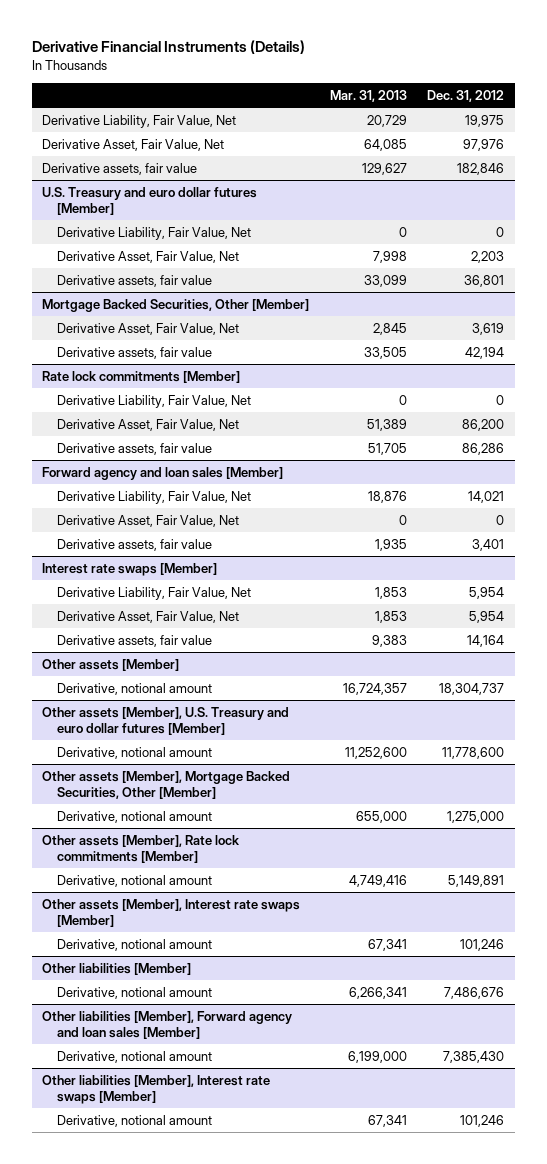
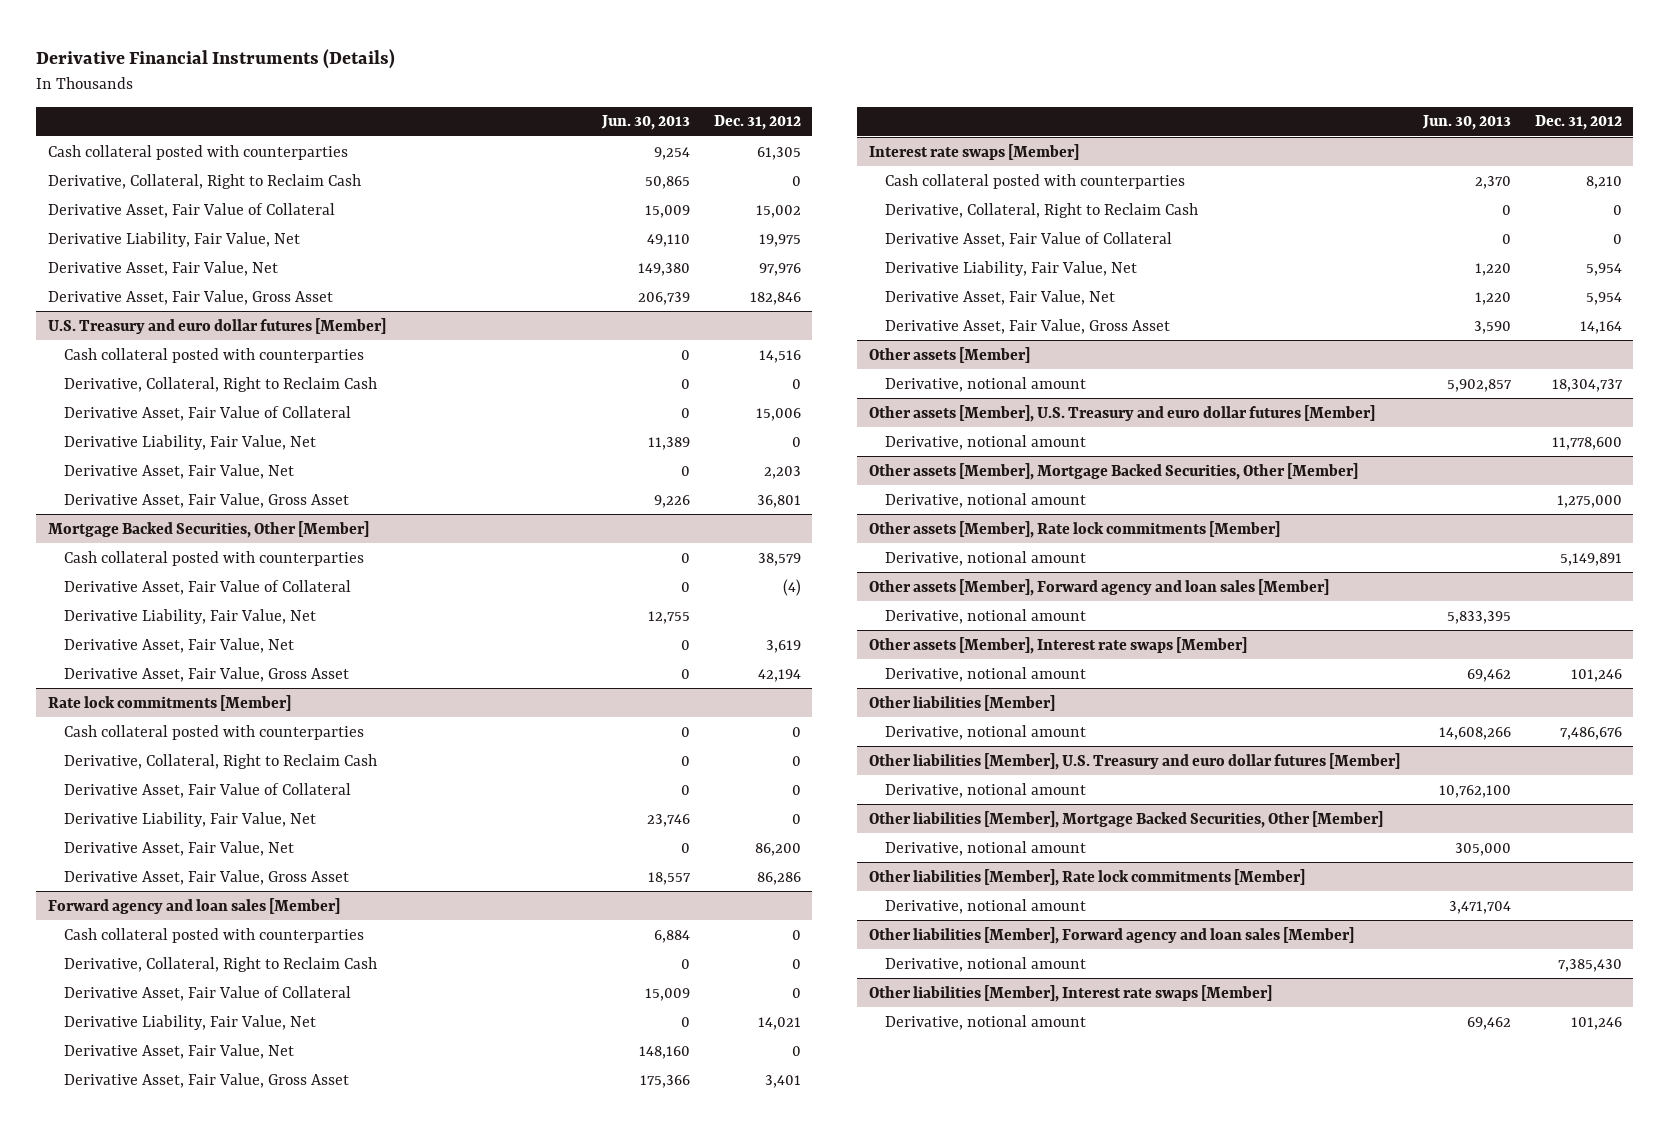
- | Mar. 31, 2013 | Dec. 31, 2012
+ | Jun. 30, 2013 | Dec. 31, 2012
+ Cash collateral posted with counterparties | 9,254 | 61,305
+ Derivative, Collateral, Right to Reclaim Cash | 50,865 | 0
+ Derivative Asset, Fair Value of Collateral | 15,009 | 15,002
- Derivative assets, fair value | 129,627 | 182,846
+ Derivative Asset, Fair Value, Gross Asset | 206,739 | 182,846
@ U.S. Treasury and euro dollar futures [Member]
+ Cash collateral posted with counterparties | 0 | 14,516
+ Derivative, Collateral, Right to Reclaim Cash | 0 | 0
+ Derivative Asset, Fair Value of Collateral | 0 | 15,006
- Derivative assets, fair value | 33,099 | 36,801
+ Derivative Asset, Fair Value, Gross Asset | 9,226 | 36,801
@ Mortgage Backed Securities, Other [Member]
+ Cash collateral posted with counterparties | 0 | 38,579
+ Derivative Asset, Fair Value of Collateral | 0 | (4)
+ Derivative Liability, Fair Value, Net | 12,755 |
- Derivative assets, fair value | 33,505 | 42,194
+ Derivative Asset, Fair Value, Gross Asset | 0 | 42,194
@ Rate lock commitments [Member]
+ Cash collateral posted with counterparties | 0 | 0
+ Derivative, Collateral, Right to Reclaim Cash | 0 | 0
+ Derivative Asset, Fair Value of Collateral | 0 | 0
- Derivative assets, fair value | 51,705 | 86,286
+ Derivative Asset, Fair Value, Gross Asset | 18,557 | 86,286
@ Forward agency and loan sales [Member]
+ Cash collateral posted with counterparties | 6,884 | 0
+ Derivative, Collateral, Right to Reclaim Cash | 0 | 0
+ Derivative Asset, Fair Value of Collateral | 15,009 | 0
- Derivative assets, fair value | 1,935 | 3,401
+ Derivative Asset, Fair Value, Gross Asset | 175,366 | 3,401
@ Interest rate swaps [Member]
+ Cash collateral posted with counterparties | 2,370 | 8,210
+ Derivative, Collateral, Right to Reclaim Cash | 0 | 0
+ Derivative Asset, Fair Value of Collateral | 0 | 0
- Derivative assets, fair value | 9,383 | 14,164
+ Derivative Asset, Fair Value, Gross Asset | 3,590 | 14,164
+ Other assets [Member], Forward agency and loan sales [Member]
+ Derivative, notional amount | 5,833,395 |
+ Other liabilities [Member], U.S. Treasury and euro dollar futures [Member]
+ Derivative, notional amount | 10,762,100 |
+ Other liabilities [Member], Mortgage Backed Securities, Other [Member]
+ Derivative, notional amount | 305,000 |
+ Other liabilities [Member], Rate lock commitments [Member]
+ Derivative, notional amount | 3,471,704 |

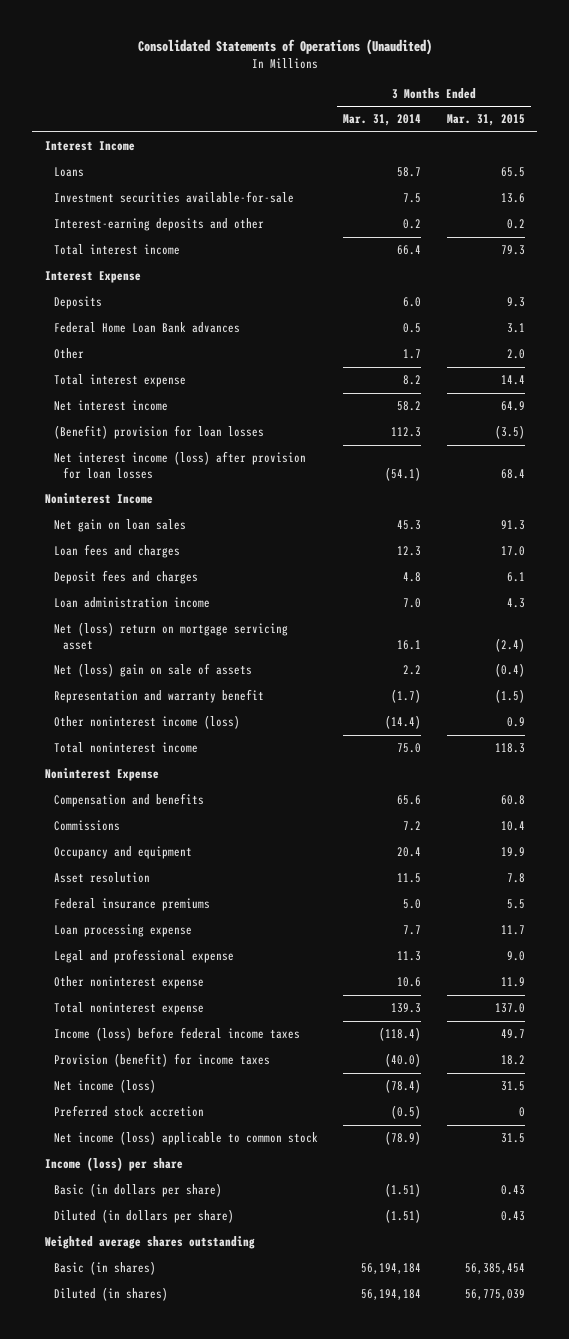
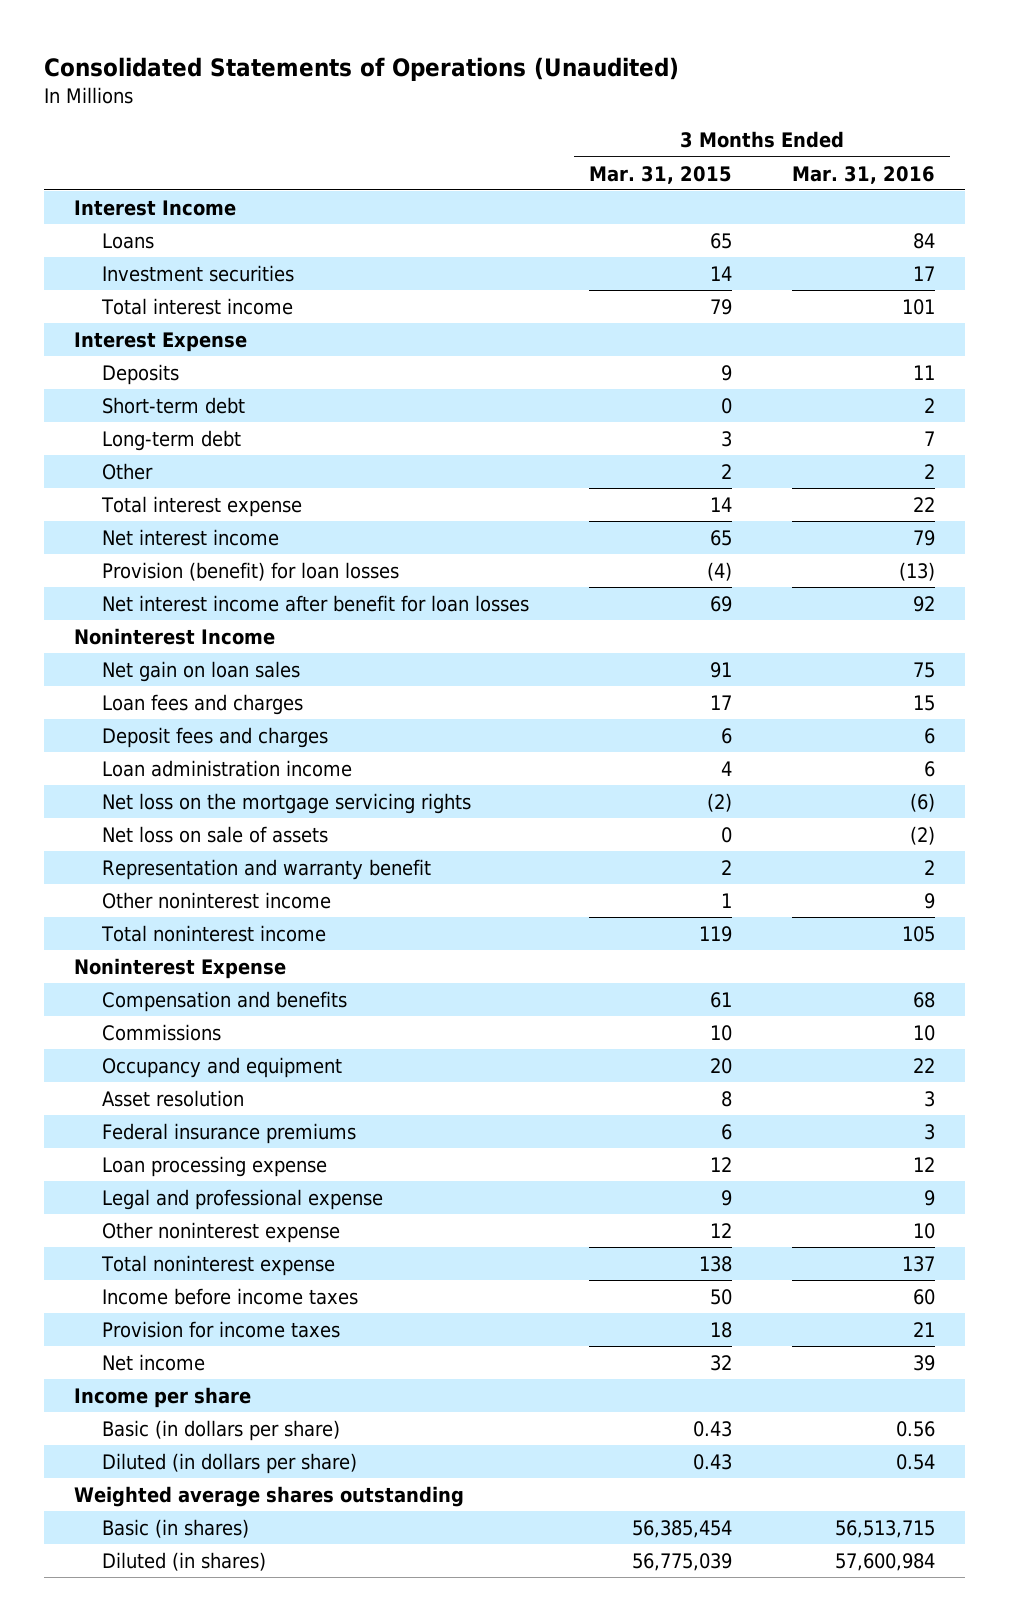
- | 3 Months Ended Mar. 31, 2014 | 3 Months Ended Mar. 31, 2015
+ | 3 Months Ended Mar. 31, 2015 | 3 Months Ended Mar. 31, 2016
- Loans | 58.7 | 65.5
- Investment securities available-for-sale | 7.5 | 13.6
- Interest-earning deposits and other | 0.2 | 0.2
- Total interest income | 66.4 | 79.3
+ Loans | 65 | 84
+ Investment securities | 14 | 17
+ Total interest income | 79 | 101
- Deposits | 6.0 | 9.3
- Federal Home Loan Bank advances | 0.5 | 3.1
- Other | 1.7 | 2.0
- Total interest expense | 8.2 | 14.4
- Net interest income | 58.2 | 64.9
- (Benefit) provision for loan losses | 112.3 | (3.5)
- Net interest income (loss) after provision for loan losses | (54.1) | 68.4
+ Deposits | 9 | 11
+ Short-term debt | 0 | 2
+ Long-term debt | 3 | 7
+ Other | 2 | 2
+ Total interest expense | 14 | 22
+ Net interest income | 65 | 79
+ Provision (benefit) for loan losses | (4) | (13)
+ Net interest income after benefit for loan losses | 69 | 92
- Net gain on loan sales | 45.3 | 91.3
- Loan fees and charges | 12.3 | 17.0
- Deposit fees and charges | 4.8 | 6.1
- Loan administration income | 7.0 | 4.3
- Net (loss) return on mortgage servicing asset | 16.1 | (2.4)
- Net (loss) gain on sale of assets | 2.2 | (0.4)
- Representation and warranty benefit | (1.7) | (1.5)
- Other noninterest income (loss) | (14.4) | 0.9
- Total noninterest income | 75.0 | 118.3
+ Net gain on loan sales | 91 | 75
+ Loan fees and charges | 17 | 15
+ Deposit fees and charges | 6 | 6
+ Loan administration income | 4 | 6
+ Net loss on the mortgage servicing rights | (2) | (6)
+ Net loss on sale of assets | 0 | (2)
+ Representation and warranty benefit | 2 | 2
+ Other noninterest income | 1 | 9
+ Total noninterest income | 119 | 105
- Compensation and benefits | 65.6 | 60.8
- Commissions | 7.2 | 10.4
- Occupancy and equipment | 20.4 | 19.9
- Asset resolution | 11.5 | 7.8
- Federal insurance premiums | 5.0 | 5.5
- Loan processing expense | 7.7 | 11.7
- Legal and professional expense | 11.3 | 9.0
- Other noninterest expense | 10.6 | 11.9
- Total noninterest expense | 139.3 | 137.0
- Income (loss) before federal income taxes | (118.4) | 49.7
- Provision (benefit) for income taxes | (40.0) | 18.2
- Net income (loss) | (78.4) | 31.5
- Preferred stock accretion | (0.5) | 0
- Net income (loss) applicable to common stock | (78.9) | 31.5
- Income (loss) per share
+ Compensation and benefits | 61 | 68
+ Commissions | 10 | 10
+ Occupancy and equipment | 20 | 22
+ Asset resolution | 8 | 3
+ Federal insurance premiums | 6 | 3
+ Loan processing expense | 12 | 12
+ Legal and professional expense | 9 | 9
+ Other noninterest expense | 12 | 10
+ Total noninterest expense | 138 | 137
+ Income before income taxes | 50 | 60
+ Provision for income taxes | 18 | 21
+ Net income | 32 | 39
+ Income per share

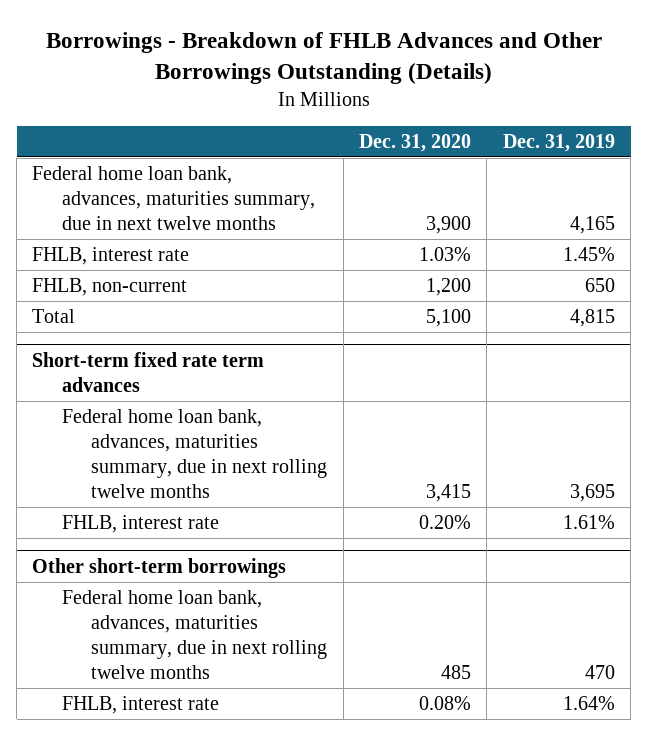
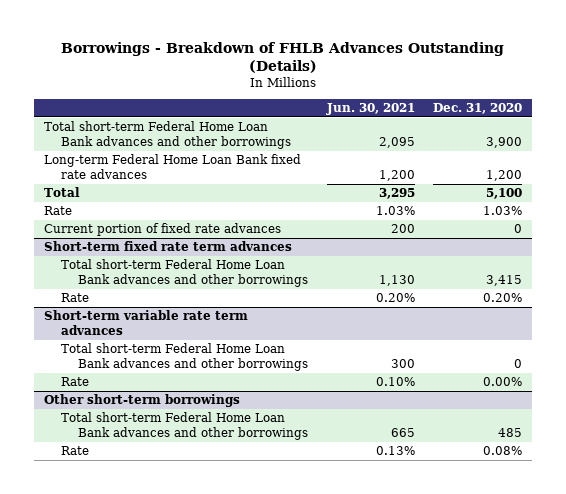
- Borrowings - Breakdown of FHLB Advances and Other Borrowings Outstanding (Details)
+ Borrowings - Breakdown of FHLB Advances Outstanding (Details)
- | Dec. 31, 2020 | Dec. 31, 2019
+ | Jun. 30, 2021 | Dec. 31, 2020
- Federal home loan bank, advances, maturities summary, due in next twelve months | 3,900 | 4,165
- FHLB, interest rate | 1.03% | 1.45%
- FHLB, non-current | 1,200 | 650
+ Total short-term Federal Home Loan Bank advances and other borrowings | 2,095 | 3,900
+ Long-term Federal Home Loan Bank fixed rate advances | 1,200 | 1,200
+ Rate | 1.03% | 1.03%
+ Current portion of fixed rate advances | 200 | 0
@ Short-term fixed rate term advances
- Federal home loan bank, advances, maturities summary, due in next rolling twelve months | 3,415 | 3,695
- FHLB, interest rate | 0.20% | 1.61%
+ Total short-term Federal Home Loan Bank advances and other borrowings | 1,130 | 3,415
+ Rate | 0.20% | 0.20%
+ Short-term variable rate term advances
+ Total short-term Federal Home Loan Bank advances and other borrowings | 300 | 0
+ Rate | 0.10% | 0.00%
@ Other short-term borrowings
- Federal home loan bank, advances, maturities summary, due in next rolling twelve months | 485 | 470
- FHLB, interest rate | 0.08% | 1.64%
+ Total short-term Federal Home Loan Bank advances and other borrowings | 665 | 485
+ Rate | 0.13% | 0.08%

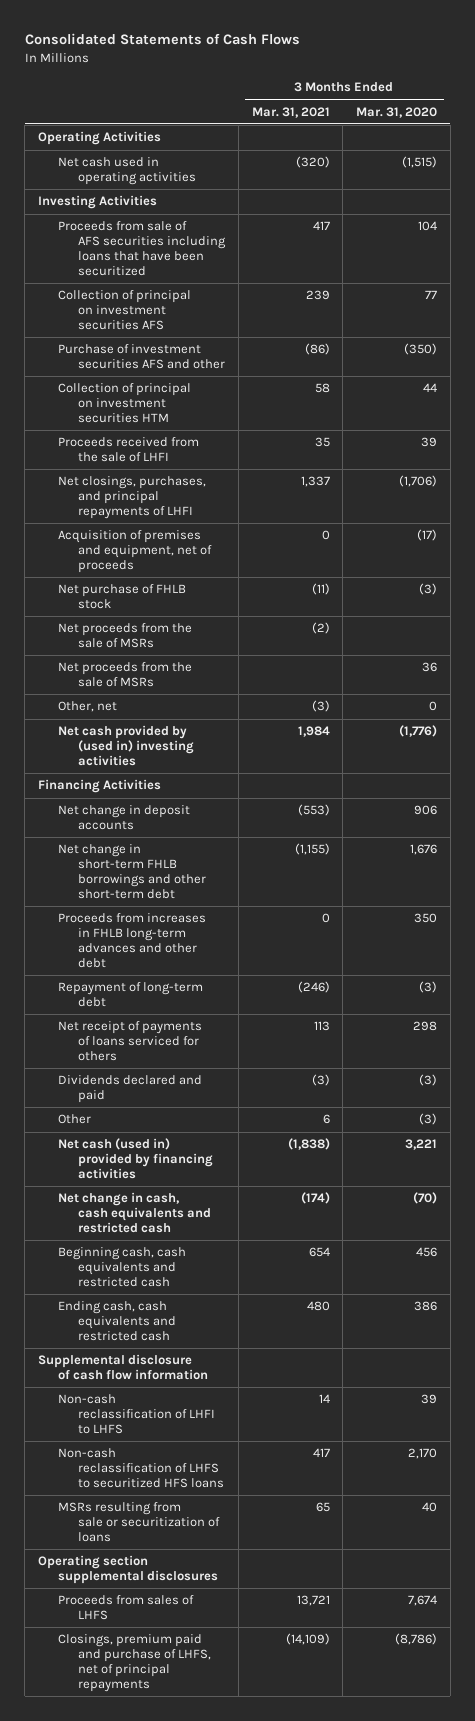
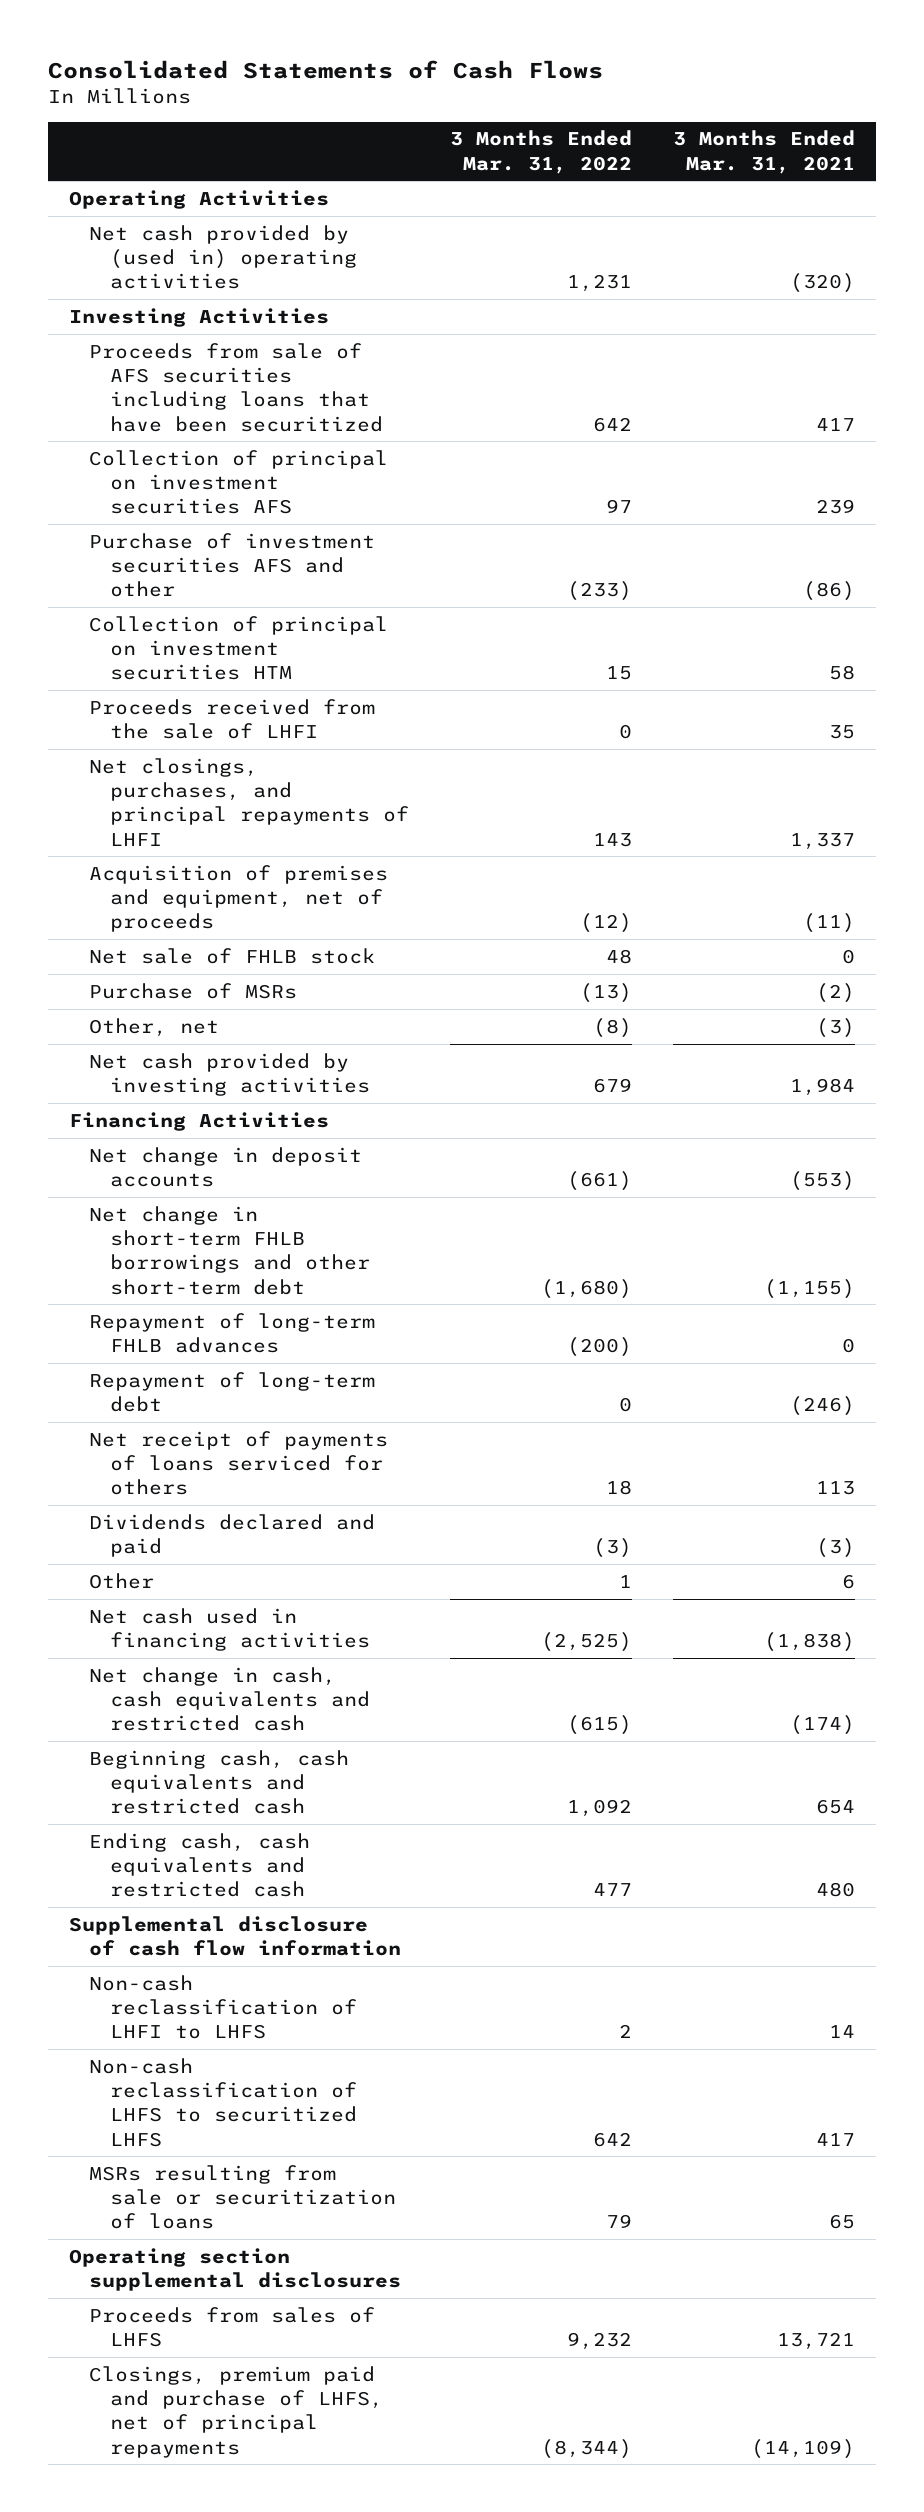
- | 3 Months Ended Mar. 31, 2021 | 3 Months Ended Mar. 31, 2020
+ | 3 Months Ended Mar. 31, 2022 | 3 Months Ended Mar. 31, 2021
- Net cash used in operating activities | (320) | (1,515)
+ Net cash provided by (used in) operating activities | 1,231 | (320)
- Acquisition of premises and equipment, net of proceeds | 0 | (17)
- Net purchase of FHLB stock | (11) | (3)
- Net proceeds from the sale of MSRs | (2) |
- Net proceeds from the sale of MSRs | | 36
+ Acquisition of premises and equipment, net of proceeds | (12) | (11)
+ Net sale of FHLB stock | 48 | 0
+ Purchase of MSRs | (13) | (2)
- Net cash provided by (used in) investing activities | 1,984 | (1,776)
+ Net cash provided by investing activities | 679 | 1,984
- Proceeds from increases in FHLB long-term advances and other debt | 0 | 350
+ Repayment of long-term FHLB advances | (200) | 0
- Net cash (used in) provided by financing activities | (1,838) | 3,221
+ Net cash used in financing activities | (2,525) | (1,838)
- Non-cash reclassification of LHFS to securitized HFS loans | 417 | 2,170
+ Non-cash reclassification of LHFS to securitized LHFS | 642 | 417

